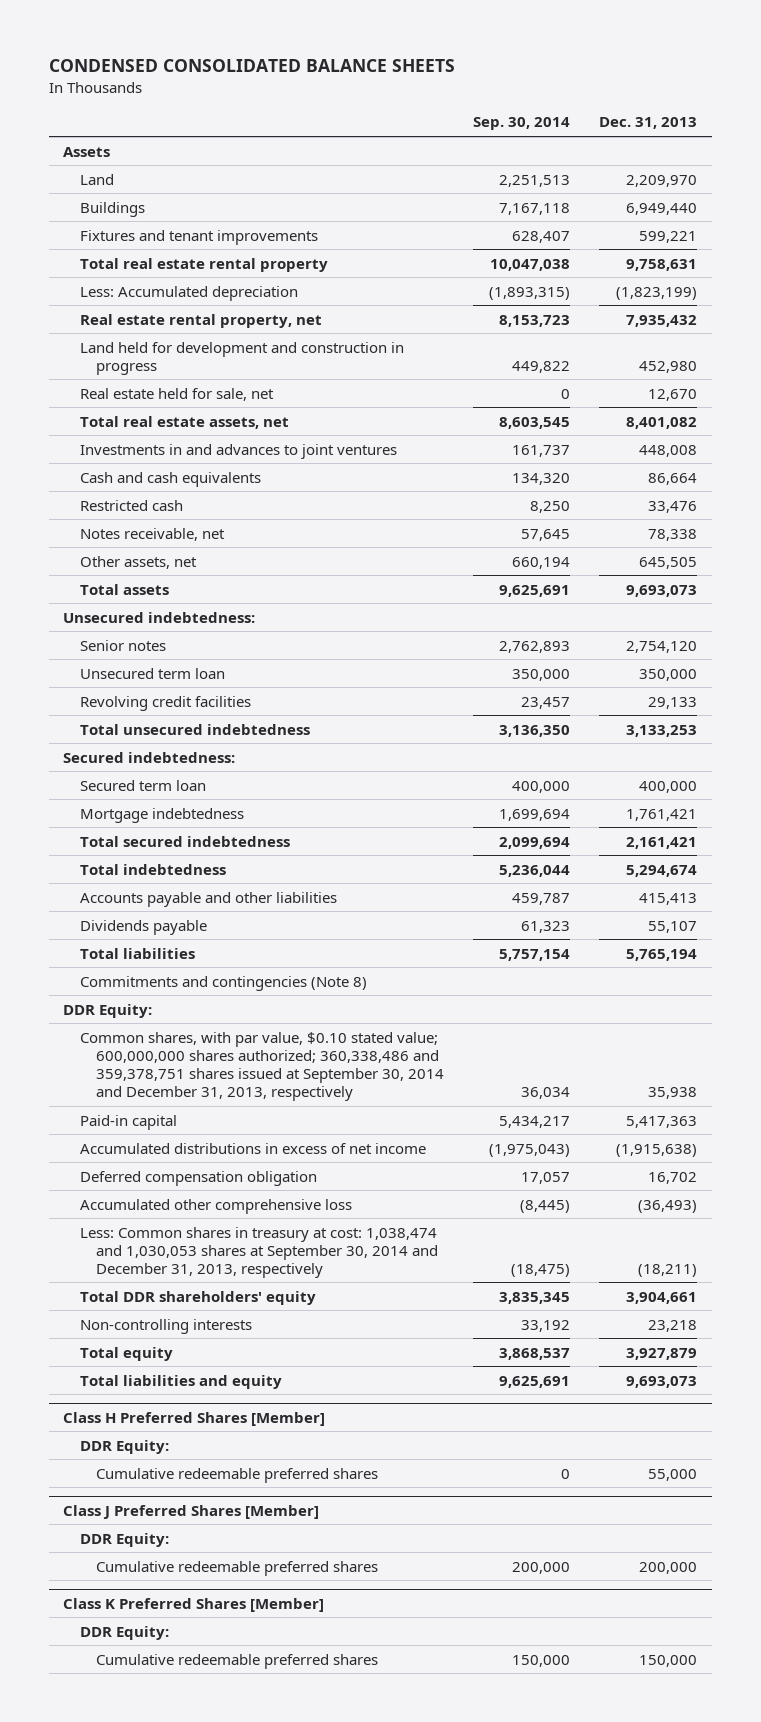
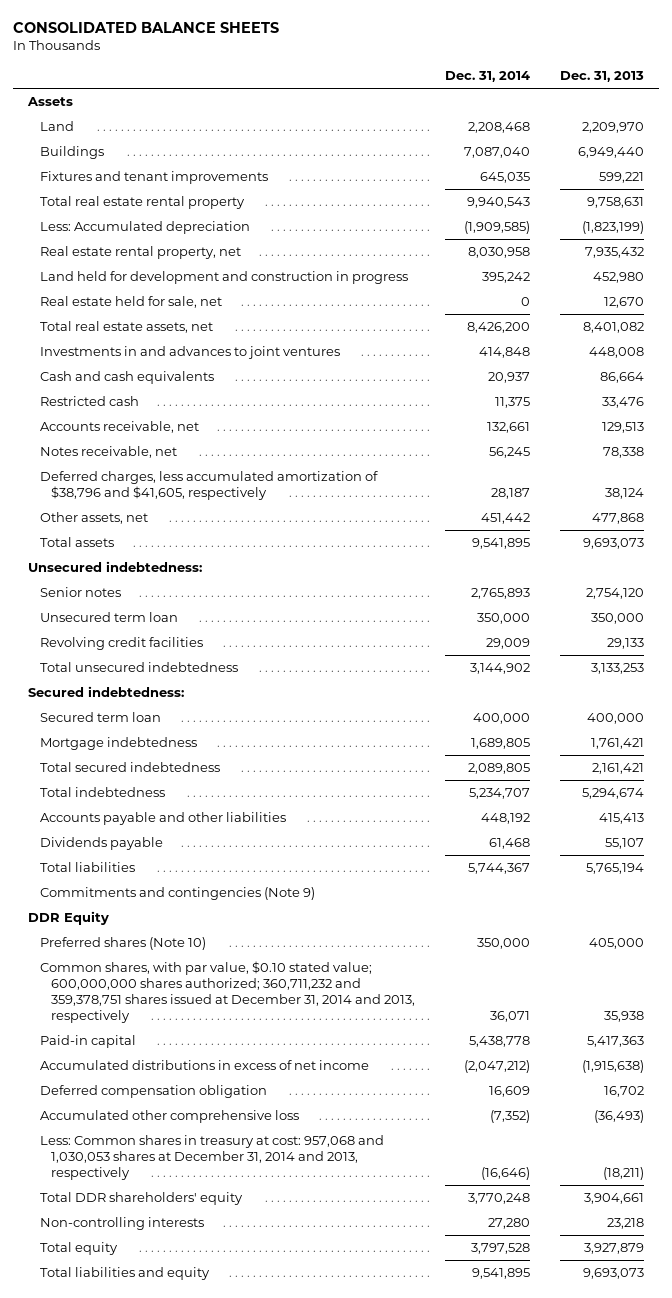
- CONDENSED CONSOLIDATED BALANCE SHEETS
+ CONSOLIDATED BALANCE SHEETS
- | Sep. 30, 2014 | Dec. 31, 2013
+ | Dec. 31, 2014 | Dec. 31, 2013
+ Accounts receivable, net | 132,661 | 129,513
- Other assets, net | 660,194 | 645,505
+ Deferred charges, less accumulated amortization of $38,796 and $41,605, respectively | 28,187 | 38,124
+ Other assets, net | 451,442 | 477,868
- Commitments and contingencies (Note 8)
- DDR Equity:
- Common shares, with par value, $0.10 stated value; 600,000,000 shares authorized; 360,338,486 and 359,378,751 shares issued at September 30, 2014 and December 31, 2013, respectively | 36,034 | 35,938
+ Commitments and contingencies (Note 9)
+ DDR Equity
+ Preferred shares (Note 10) | 350,000 | 405,000
+ Common shares, with par value, $0.10 stated value; 600,000,000 shares authorized; 360,711,232 and 359,378,751 shares issued at December 31, 2014 and 2013, respectively | 36,071 | 35,938
- Less: Common shares in treasury at cost: 1,038,474 and 1,030,053 shares at September 30, 2014 and December 31, 2013, respectively | (18,475) | (18,211)
+ Less: Common shares in treasury at cost: 957,068 and 1,030,053 shares at December 31, 2014 and 2013, respectively | (16,646) | (18,211)
- Class H Preferred Shares [Member]
- DDR Equity:
- Cumulative redeemable preferred shares | 0 | 55,000
- Class J Preferred Shares [Member]
- DDR Equity:
- Cumulative redeemable preferred shares | 200,000 | 200,000
- Class K Preferred Shares [Member]
- DDR Equity:
- Cumulative redeemable preferred shares | 150,000 | 150,000

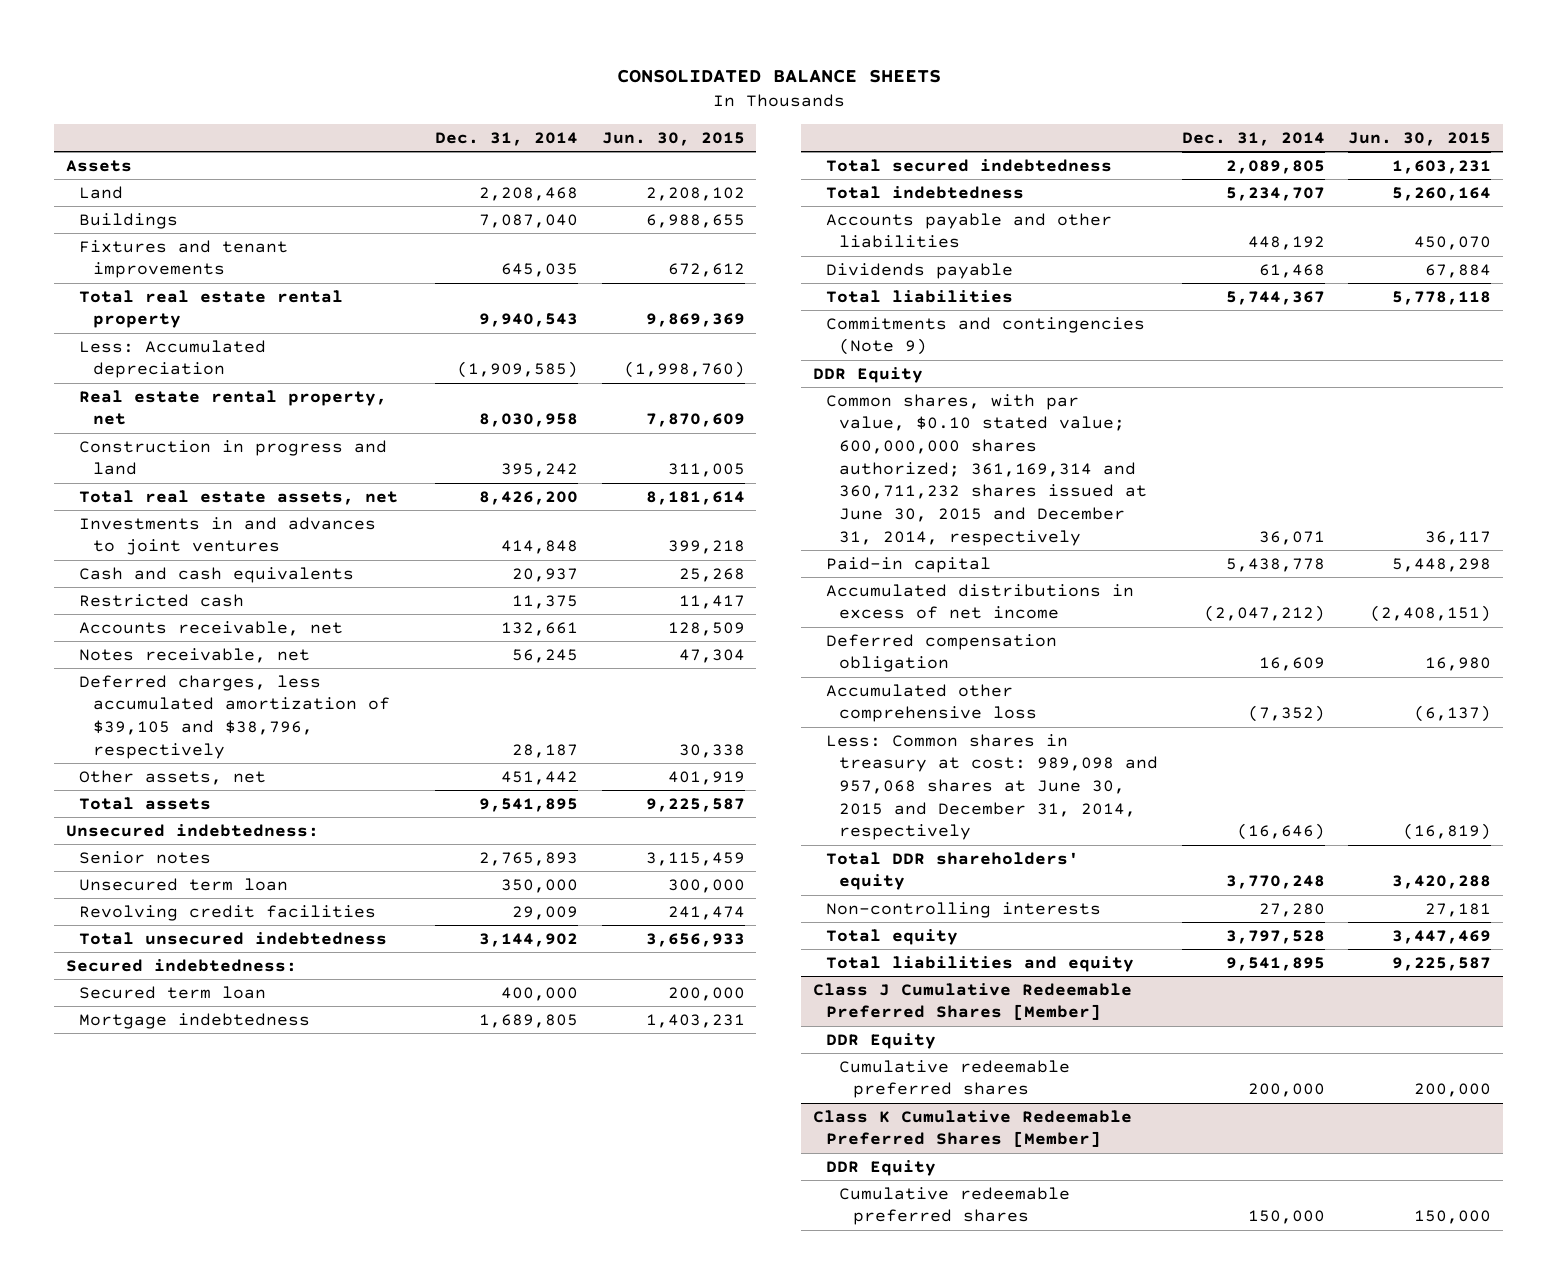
- | Dec. 31, 2014 | Dec. 31, 2013
+ | Dec. 31, 2014 | Jun. 30, 2015
- Land held for development and construction in progress | 395,242 | 452,980
- Real estate held for sale, net | 0 | 12,670
+ Construction in progress and land | 395,242 | 311,005
- Deferred charges, less accumulated amortization of $38,796 and $41,605, respectively | 28,187 | 38,124
+ Deferred charges, less accumulated amortization of $39,105 and $38,796, respectively | 28,187 | 30,338
- Preferred shares (Note 10) | 350,000 | 405,000
- Common shares, with par value, $0.10 stated value; 600,000,000 shares authorized; 360,711,232 and 359,378,751 shares issued at December 31, 2014 and 2013, respectively | 36,071 | 35,938
+ Common shares, with par value, $0.10 stated value; 600,000,000 shares authorized; 361,169,314 and 360,711,232 shares issued at June 30, 2015 and December 31, 2014, respectively | 36,071 | 36,117
- Less: Common shares in treasury at cost: 957,068 and 1,030,053 shares at December 31, 2014 and 2013, respectively | (16,646) | (18,211)
+ Less: Common shares in treasury at cost: 989,098 and 957,068 shares at June 30, 2015 and December 31, 2014, respectively | (16,646) | (16,819)
+ Class J Cumulative Redeemable Preferred Shares [Member]
+ DDR Equity
+ Cumulative redeemable preferred shares | 200,000 | 200,000
+ Class K Cumulative Redeemable Preferred Shares [Member]
+ DDR Equity
+ Cumulative redeemable preferred shares | 150,000 | 150,000

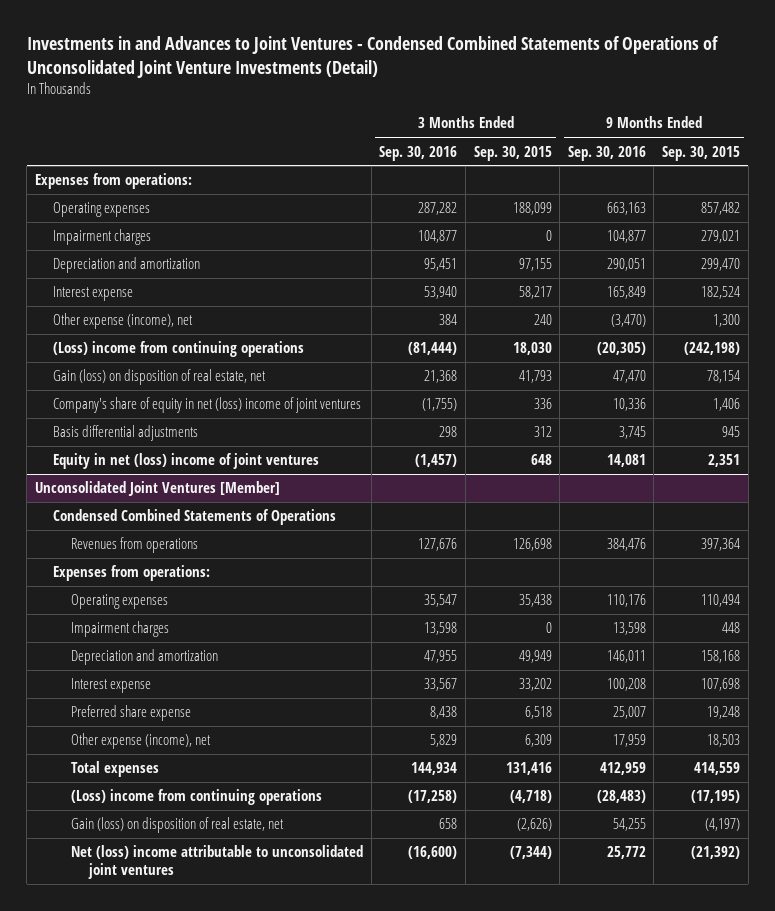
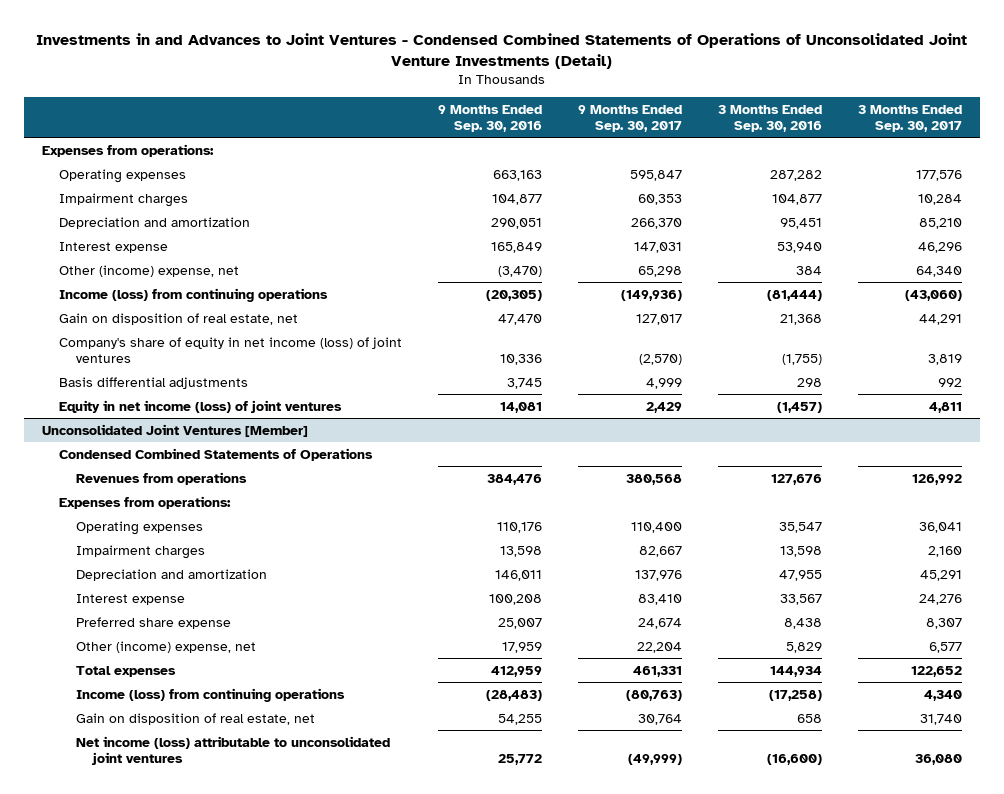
- | 3 Months Ended Sep. 30, 2016 | 3 Months Ended Sep. 30, 2015 | 9 Months Ended Sep. 30, 2016 | 9 Months Ended Sep. 30, 2015
+ | 9 Months Ended Sep. 30, 2016 | 9 Months Ended Sep. 30, 2017 | 3 Months Ended Sep. 30, 2016 | 3 Months Ended Sep. 30, 2017
- Other expense (income), net | 384 | 240 | (3,470) | 1,300
- (Loss) income from continuing operations | (81,444) | 18,030 | (20,305) | (242,198)
- Gain (loss) on disposition of real estate, net | 21,368 | 41,793 | 47,470 | 78,154
- Company's share of equity in net (loss) income of joint ventures | (1,755) | 336 | 10,336 | 1,406
+ Other (income) expense, net | (3,470) | 65,298 | 384 | 64,340
+ Income (loss) from continuing operations | (20,305) | (149,936) | (81,444) | (43,060)
+ Gain on disposition of real estate, net | 47,470 | 127,017 | 21,368 | 44,291
+ Company's share of equity in net income (loss) of joint ventures | 10,336 | (2,570) | (1,755) | 3,819
- Equity in net (loss) income of joint ventures | (1,457) | 648 | 14,081 | 2,351
+ Equity in net income (loss) of joint ventures | 14,081 | 2,429 | (1,457) | 4,811
@ Unconsolidated Joint Ventures [Member]
- Other expense (income), net | 5,829 | 6,309 | 17,959 | 18,503
+ Other (income) expense, net | 17,959 | 22,204 | 5,829 | 6,577
- (Loss) income from continuing operations | (17,258) | (4,718) | (28,483) | (17,195)
- Gain (loss) on disposition of real estate, net | 658 | (2,626) | 54,255 | (4,197)
- Net (loss) income attributable to unconsolidated joint ventures | (16,600) | (7,344) | 25,772 | (21,392)
+ Income (loss) from continuing operations | (28,483) | (80,763) | (17,258) | 4,340
+ Gain on disposition of real estate, net | 54,255 | 30,764 | 658 | 31,740
+ Net income (loss) attributable to unconsolidated joint ventures | 25,772 | (49,999) | (16,600) | 36,080

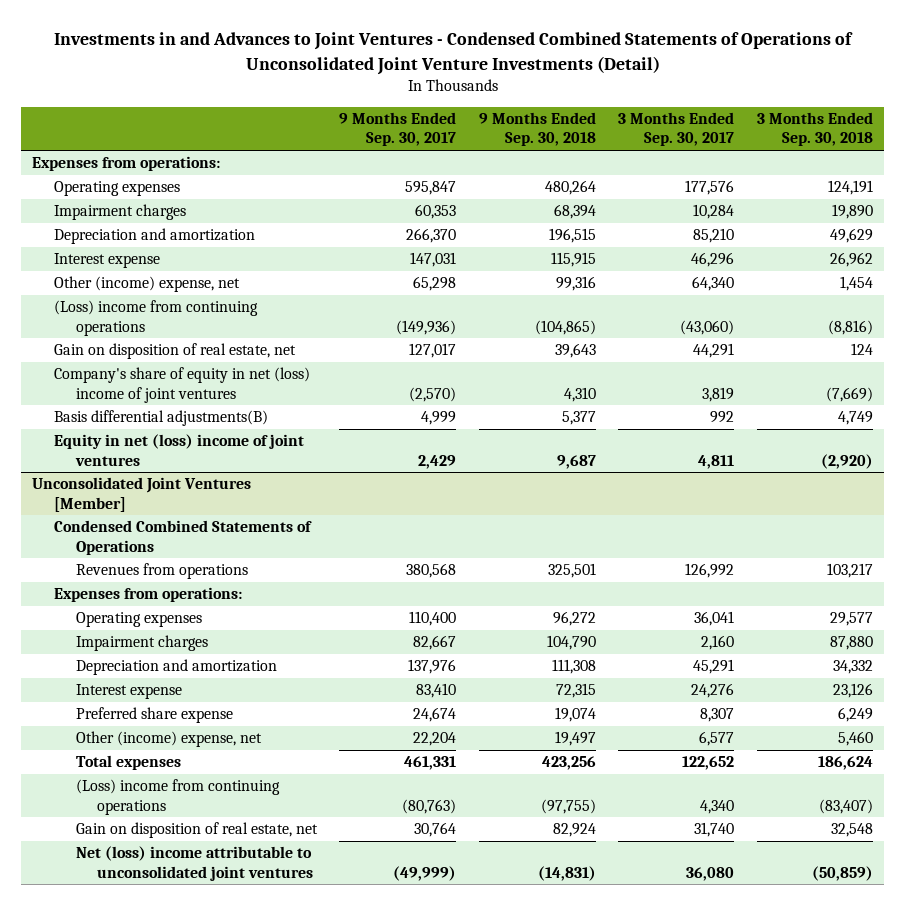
- | 9 Months Ended Sep. 30, 2016 | 9 Months Ended Sep. 30, 2017 | 3 Months Ended Sep. 30, 2016 | 3 Months Ended Sep. 30, 2017
+ | 9 Months Ended Sep. 30, 2017 | 9 Months Ended Sep. 30, 2018 | 3 Months Ended Sep. 30, 2017 | 3 Months Ended Sep. 30, 2018
- Income (loss) from continuing operations | (20,305) | (149,936) | (81,444) | (43,060)
+ (Loss) income from continuing operations | (149,936) | (104,865) | (43,060) | (8,816)
- Company's share of equity in net income (loss) of joint ventures | 10,336 | (2,570) | (1,755) | 3,819
- Basis differential adjustments | 3,745 | 4,999 | 298 | 992
- Equity in net income (loss) of joint ventures | 14,081 | 2,429 | (1,457) | 4,811
+ Company's share of equity in net (loss) income of joint ventures | (2,570) | 4,310 | 3,819 | (7,669)
+ Basis differential adjustments(B) | 4,999 | 5,377 | 992 | 4,749
+ Equity in net (loss) income of joint ventures | 2,429 | 9,687 | 4,811 | (2,920)
@ Unconsolidated Joint Ventures [Member]
- Income (loss) from continuing operations | (28,483) | (80,763) | (17,258) | 4,340
+ (Loss) income from continuing operations | (80,763) | (97,755) | 4,340 | (83,407)
- Net income (loss) attributable to unconsolidated joint ventures | 25,772 | (49,999) | (16,600) | 36,080
+ Net (loss) income attributable to unconsolidated joint ventures | (49,999) | (14,831) | 36,080 | (50,859)

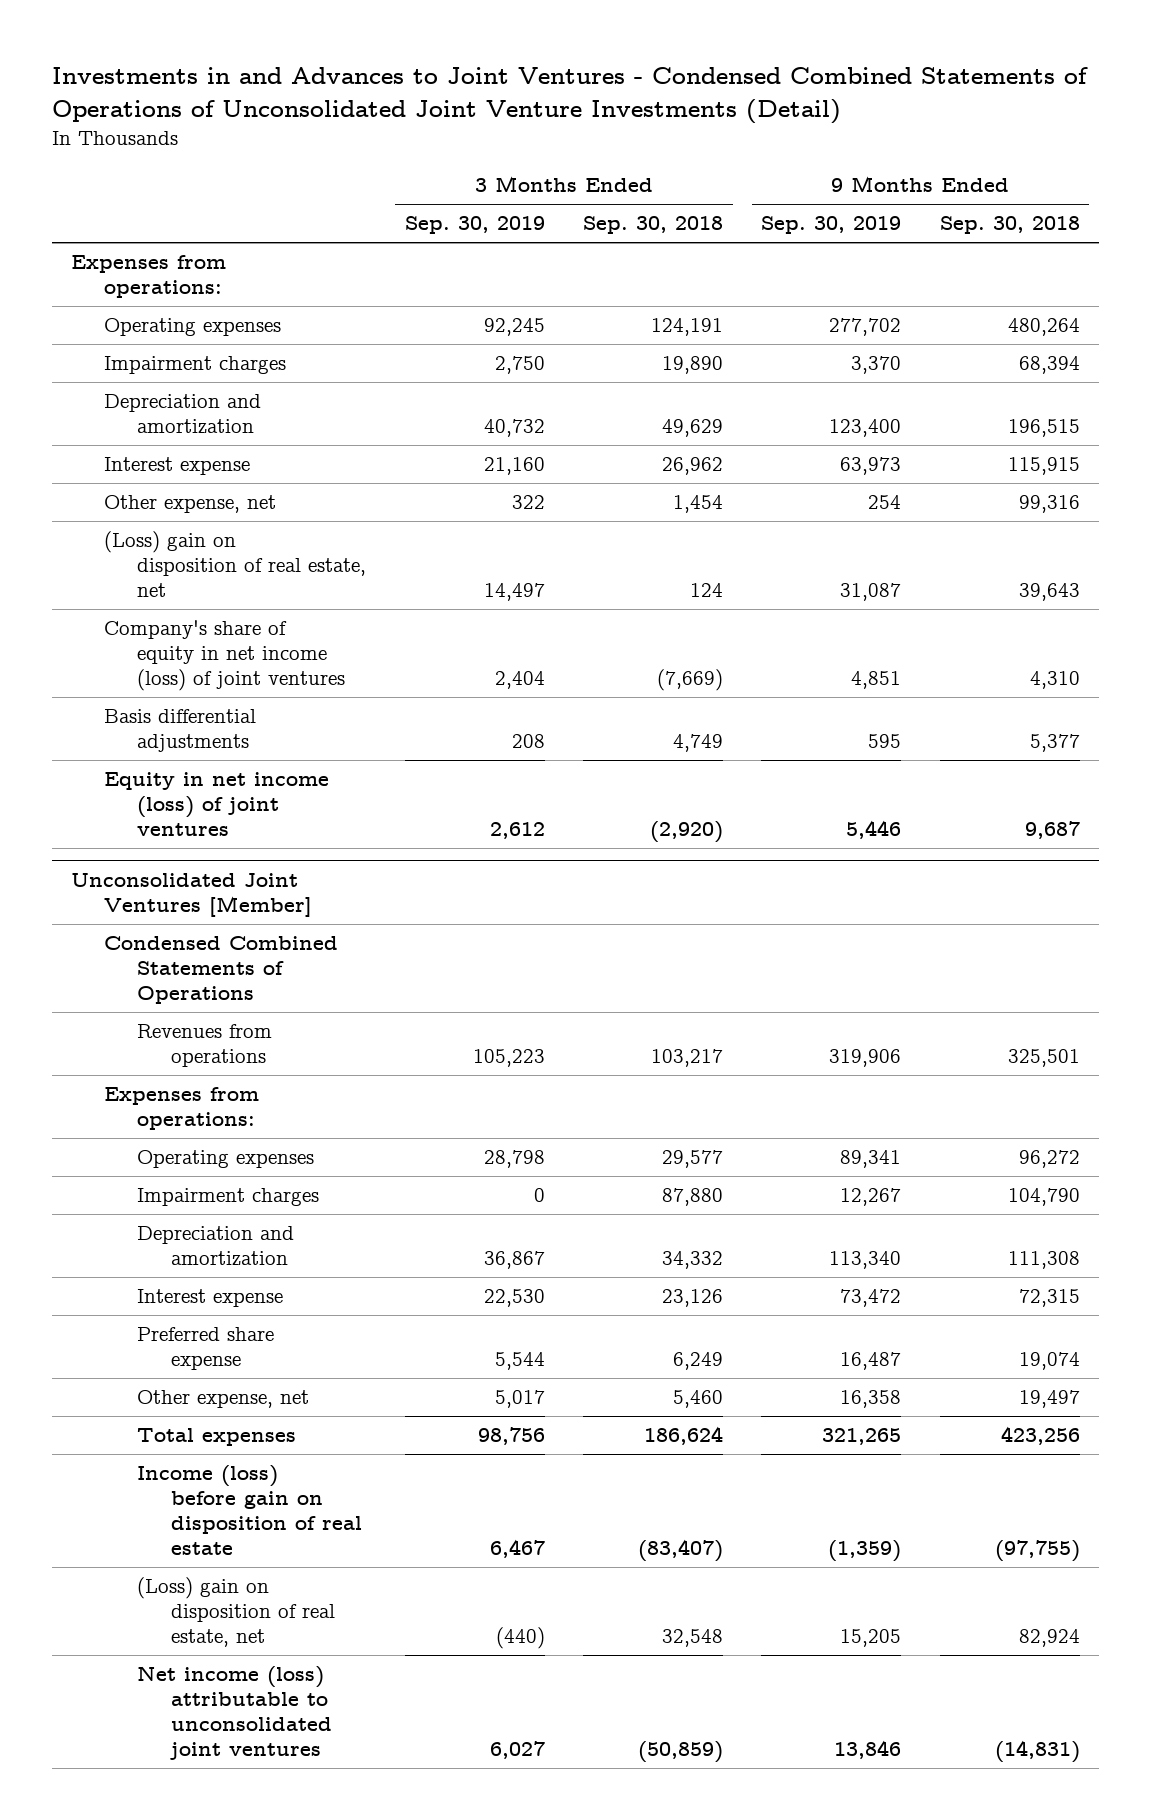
- | 9 Months Ended Sep. 30, 2017 | 9 Months Ended Sep. 30, 2018 | 3 Months Ended Sep. 30, 2017 | 3 Months Ended Sep. 30, 2018
+ | 3 Months Ended Sep. 30, 2019 | 3 Months Ended Sep. 30, 2018 | 9 Months Ended Sep. 30, 2019 | 9 Months Ended Sep. 30, 2018
- Other (income) expense, net | 65,298 | 99,316 | 64,340 | 1,454
- (Loss) income from continuing operations | (149,936) | (104,865) | (43,060) | (8,816)
- Gain on disposition of real estate, net | 127,017 | 39,643 | 44,291 | 124
- Company's share of equity in net (loss) income of joint ventures | (2,570) | 4,310 | 3,819 | (7,669)
- Basis differential adjustments(B) | 4,999 | 5,377 | 992 | 4,749
- Equity in net (loss) income of joint ventures | 2,429 | 9,687 | 4,811 | (2,920)
+ Other expense, net | 322 | 1,454 | 254 | 99,316
+ (Loss) gain on disposition of real estate, net | 14,497 | 124 | 31,087 | 39,643
+ Company's share of equity in net income (loss) of joint ventures | 2,404 | (7,669) | 4,851 | 4,310
+ Basis differential adjustments | 208 | 4,749 | 595 | 5,377
+ Equity in net income (loss) of joint ventures | 2,612 | (2,920) | 5,446 | 9,687
@ Unconsolidated Joint Ventures [Member]
- Other (income) expense, net | 22,204 | 19,497 | 6,577 | 5,460
+ Other expense, net | 5,017 | 5,460 | 16,358 | 19,497
- (Loss) income from continuing operations | (80,763) | (97,755) | 4,340 | (83,407)
- Gain on disposition of real estate, net | 30,764 | 82,924 | 31,740 | 32,548
- Net (loss) income attributable to unconsolidated joint ventures | (49,999) | (14,831) | 36,080 | (50,859)
+ Income (loss) before gain on disposition of real estate | 6,467 | (83,407) | (1,359) | (97,755)
+ (Loss) gain on disposition of real estate, net | (440) | 32,548 | 15,205 | 82,924
+ Net income (loss) attributable to unconsolidated joint ventures | 6,027 | (50,859) | 13,846 | (14,831)

